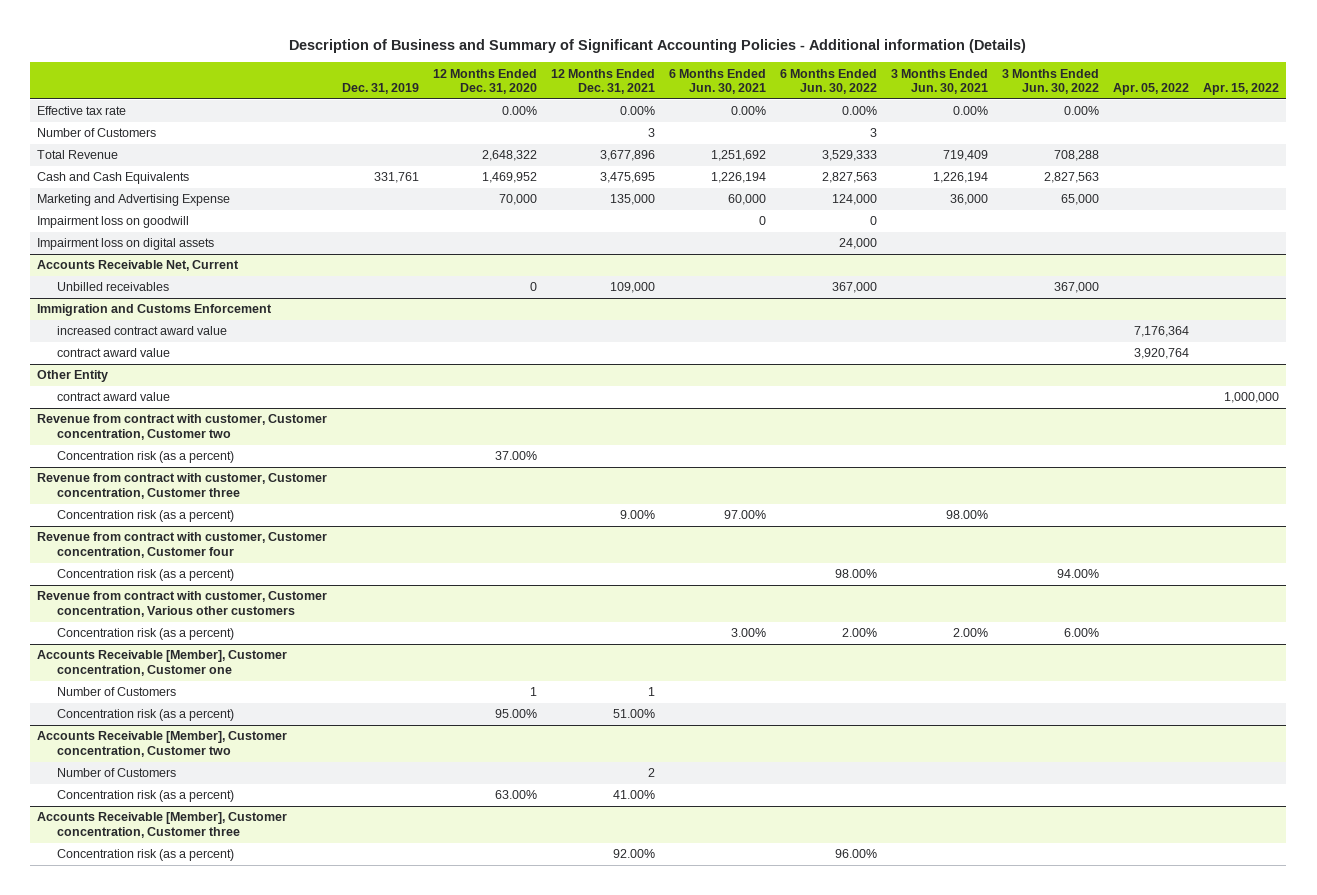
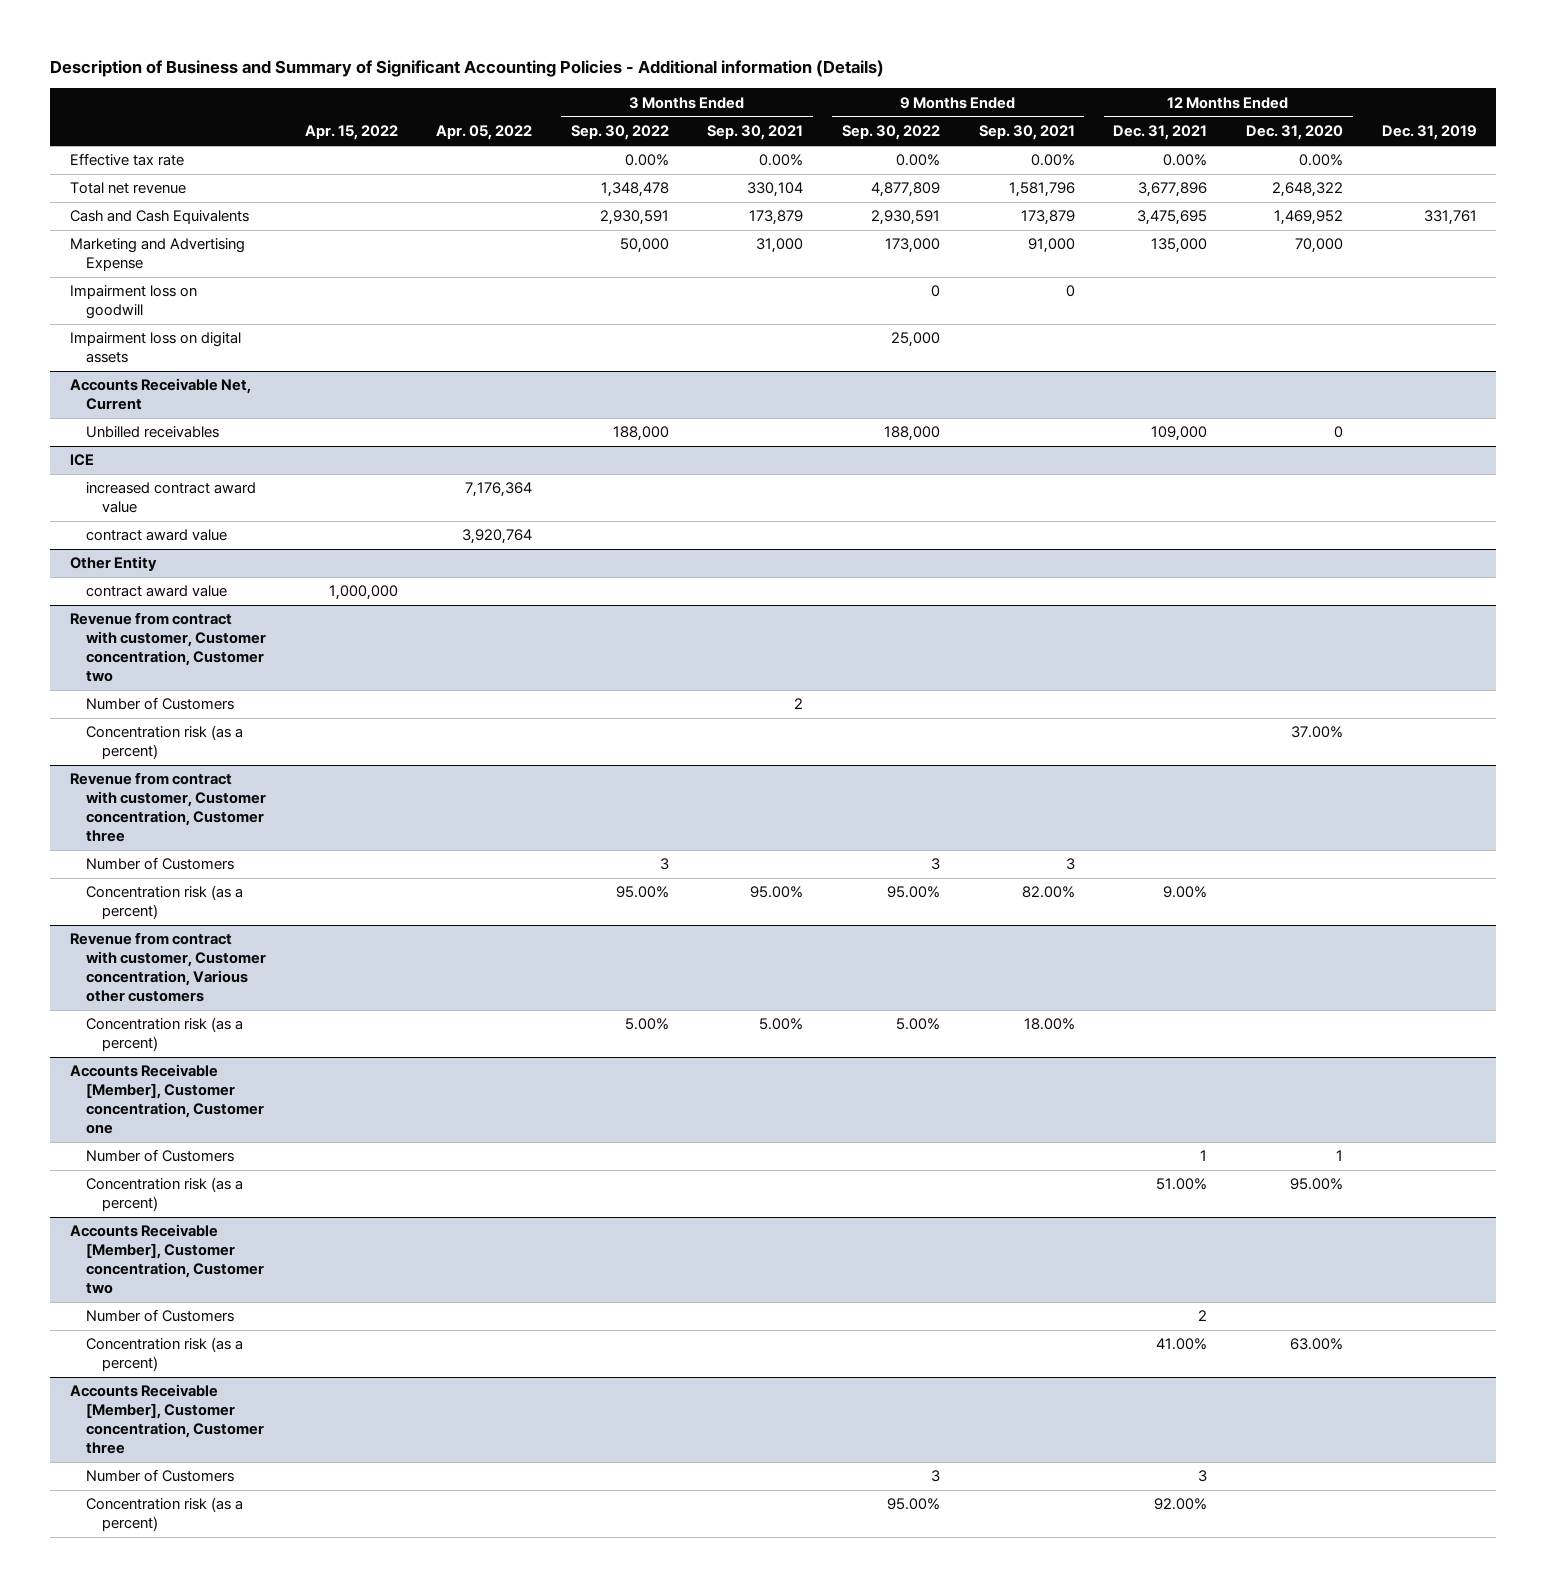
- | Dec. 31, 2019 | 12 Months Ended Dec. 31, 2020 | 12 Months Ended Dec. 31, 2021 | 6 Months Ended Jun. 30, 2021 | 6 Months Ended Jun. 30, 2022 | 3 Months Ended Jun. 30, 2021 | 3 Months Ended Jun. 30, 2022 | Apr. 05, 2022 | Apr. 15, 2022
+ | Apr. 15, 2022 | Apr. 05, 2022 | 3 Months Ended Sep. 30, 2022 | 3 Months Ended Sep. 30, 2021 | 9 Months Ended Sep. 30, 2022 | 9 Months Ended Sep. 30, 2021 | 12 Months Ended Dec. 31, 2021 | 12 Months Ended Dec. 31, 2020 | Dec. 31, 2019
- Number of Customers | | | 3 | | 3 | | | |
- Total Revenue | | 2,648,322 | 3,677,896 | 1,251,692 | 3,529,333 | 719,409 | 708,288 | |
+ Total net revenue | | | 1,348,478 | 330,104 | 4,877,809 | 1,581,796 | 3,677,896 | 2,648,322 |
- Immigration and Customs Enforcement
+ ICE
@ Revenue from contract with customer, Customer concentration, Customer two
+ Number of Customers | | | | 2 | | | | |
@ Revenue from contract with customer, Customer concentration, Customer three
+ Number of Customers | | | 3 | | 3 | 3 | | |
- Revenue from contract with customer, Customer concentration, Customer four
- Concentration risk (as a percent) | | | | | 98.00% | | 94.00% | |
@ Accounts Receivable [Member], Customer concentration, Customer three
+ Number of Customers | | | | | 3 | | 3 | |

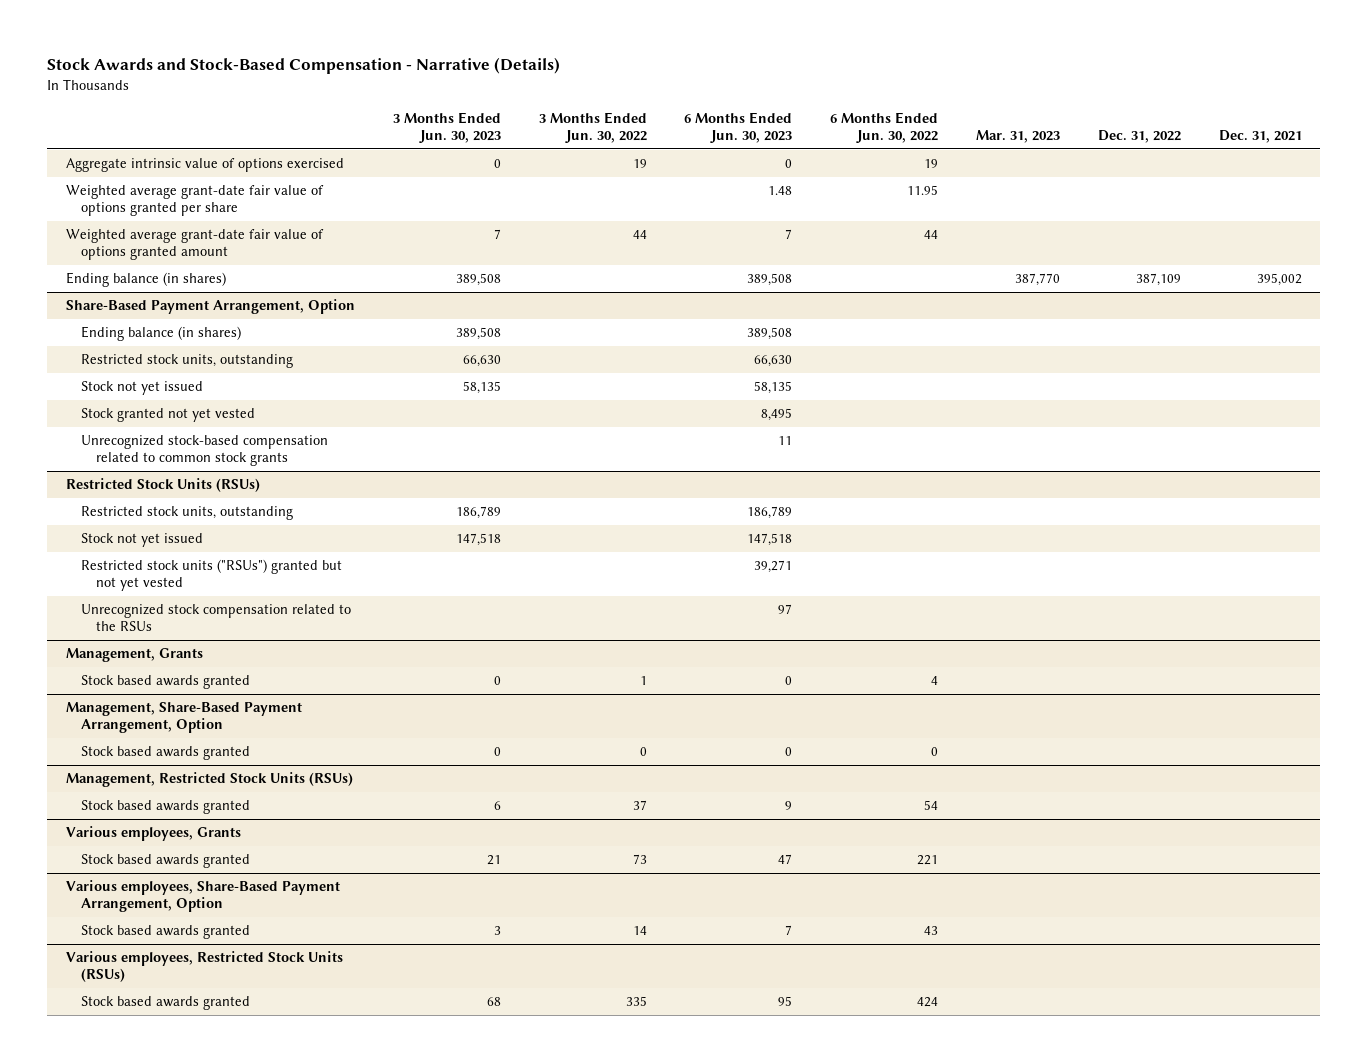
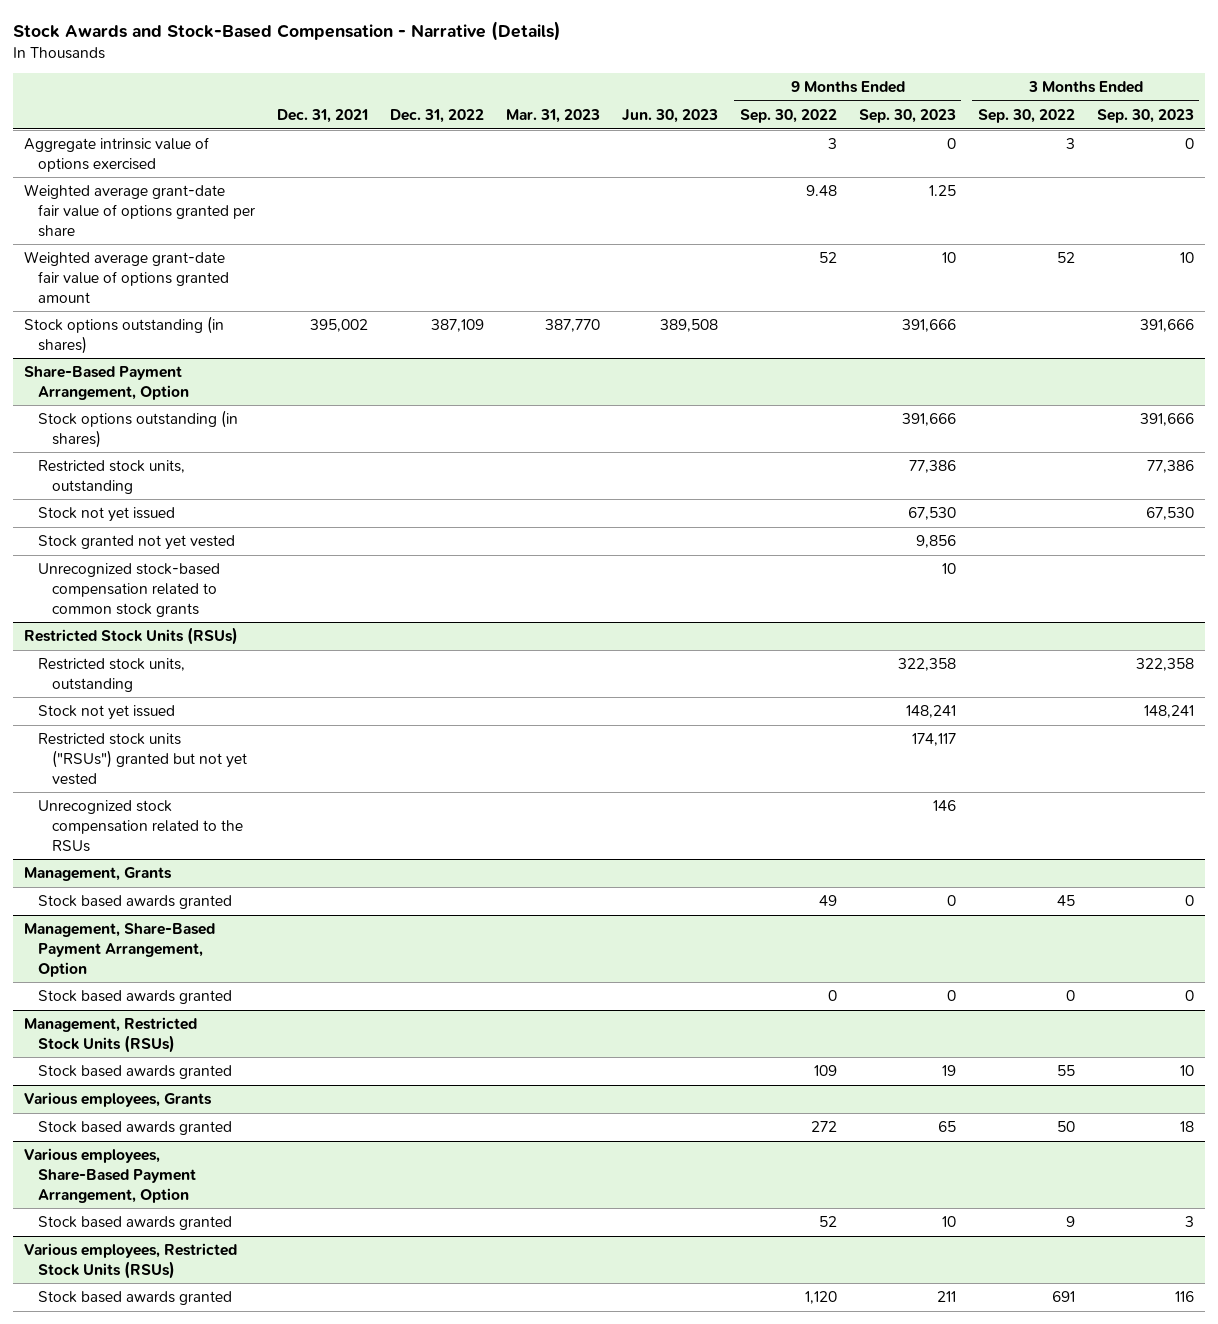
- | 3 Months Ended Jun. 30, 2023 | 3 Months Ended Jun. 30, 2022 | 6 Months Ended Jun. 30, 2023 | 6 Months Ended Jun. 30, 2022 | Mar. 31, 2023 | Dec. 31, 2022 | Dec. 31, 2021
+ | Dec. 31, 2021 | Dec. 31, 2022 | Mar. 31, 2023 | Jun. 30, 2023 | 9 Months Ended Sep. 30, 2022 | 9 Months Ended Sep. 30, 2023 | 3 Months Ended Sep. 30, 2022 | 3 Months Ended Sep. 30, 2023
- Ending balance (in shares) | 389,508 | | 389,508 | | 387,770 | 387,109 | 395,002
+ Stock options outstanding (in shares) | 395,002 | 387,109 | 387,770 | 389,508 | | 391,666 | | 391,666
@ Share-Based Payment Arrangement, Option
- Ending balance (in shares) | 389,508 | | 389,508 | | | |
+ Stock options outstanding (in shares) | | | | | | 391,666 | | 391,666

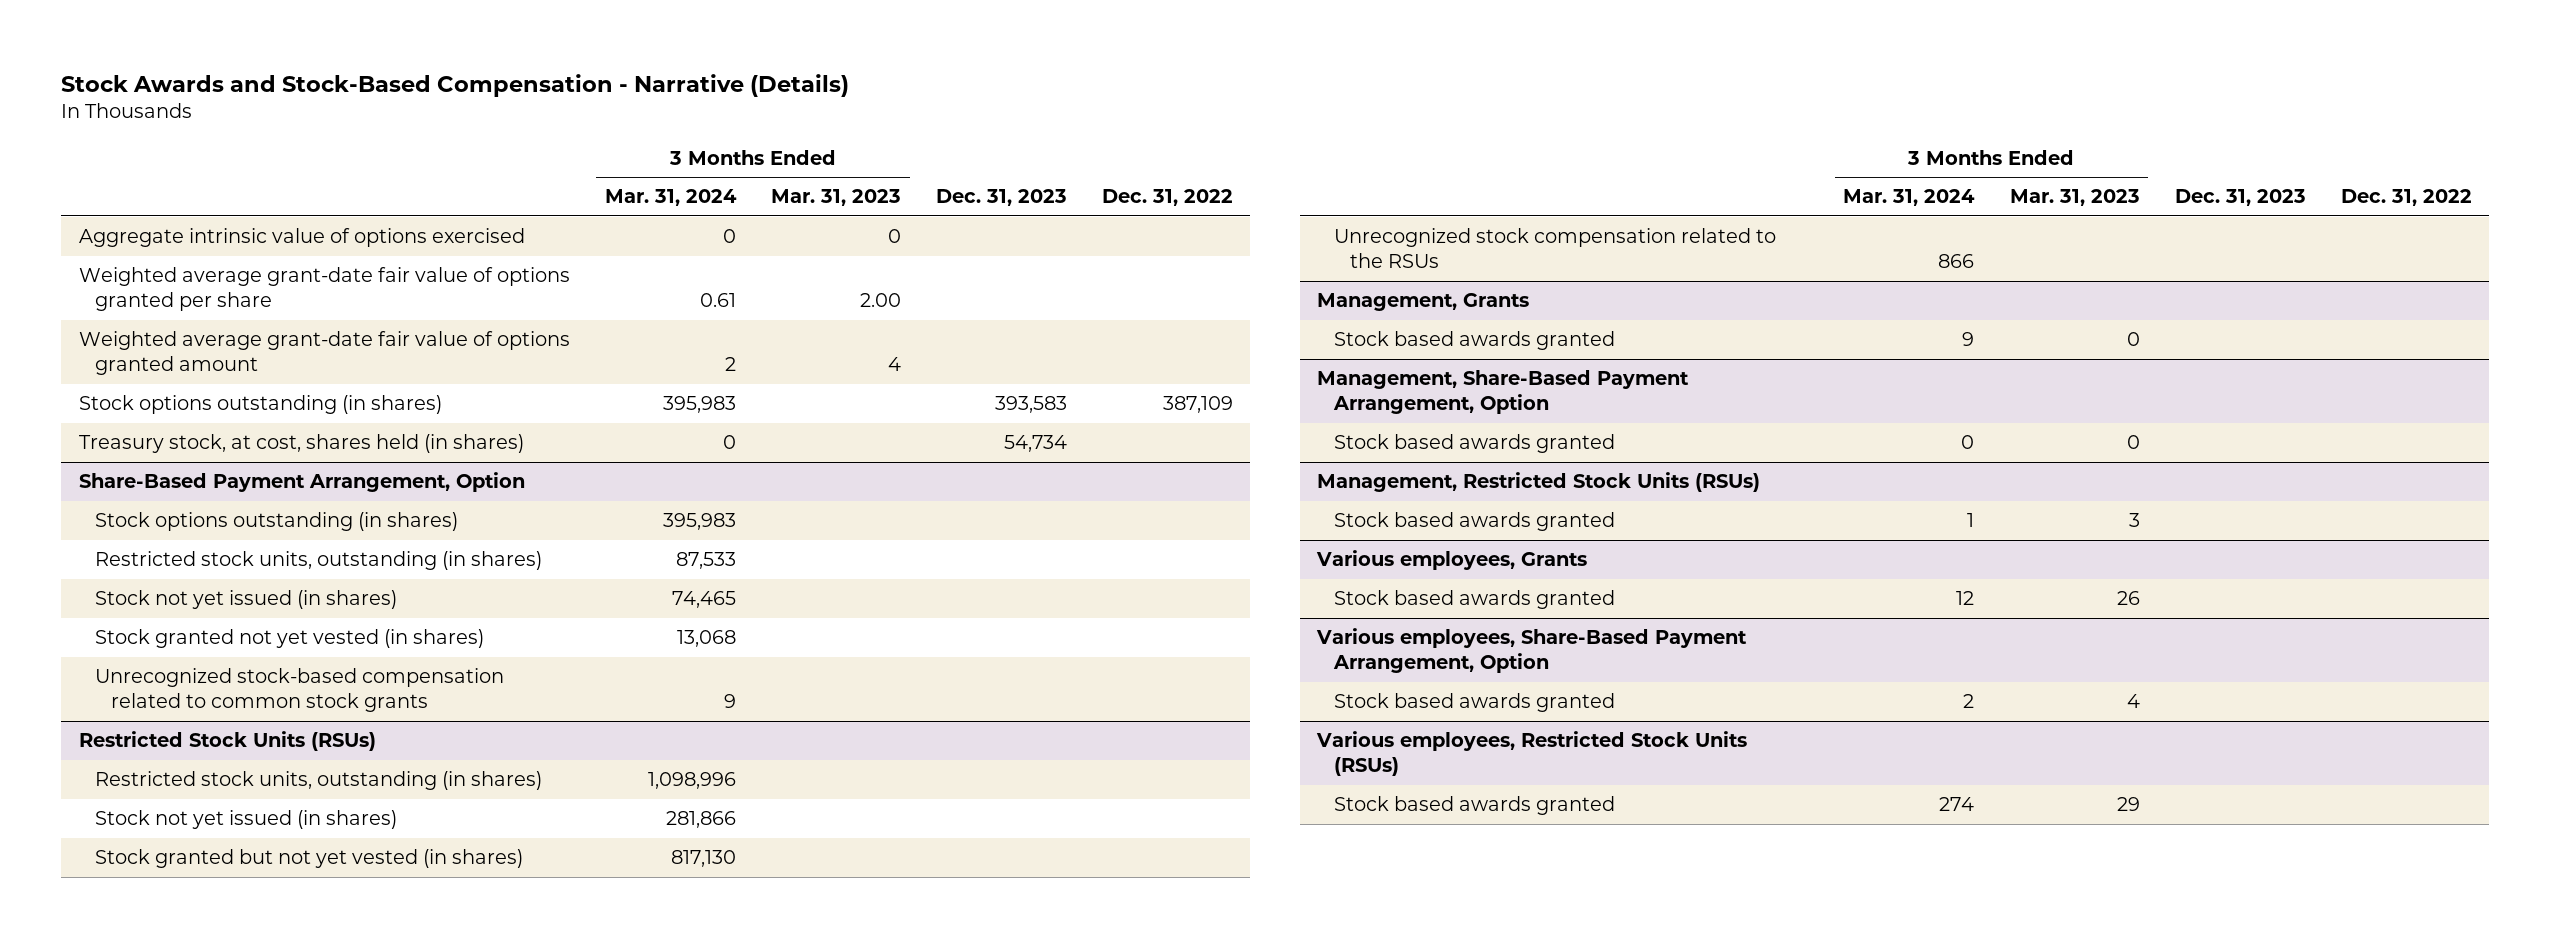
- | Dec. 31, 2021 | Dec. 31, 2022 | Mar. 31, 2023 | Jun. 30, 2023 | 9 Months Ended Sep. 30, 2022 | 9 Months Ended Sep. 30, 2023 | 3 Months Ended Sep. 30, 2022 | 3 Months Ended Sep. 30, 2023
+ | 3 Months Ended Mar. 31, 2024 | 3 Months Ended Mar. 31, 2023 | Dec. 31, 2023 | Dec. 31, 2022
+ Treasury stock, at cost, shares held (in shares) | 0 | | 54,734 |
@ Share-Based Payment Arrangement, Option
- Restricted stock units, outstanding | | | | | | 77,386 | | 77,386
- Stock not yet issued | | | | | | 67,530 | | 67,530
- Stock granted not yet vested | | | | | | 9,856 | |
+ Restricted stock units, outstanding (in shares) | 87,533 | | |
+ Stock not yet issued (in shares) | 74,465 | | |
+ Stock granted not yet vested (in shares) | 13,068 | | |
@ Restricted Stock Units (RSUs)
- Restricted stock units, outstanding | | | | | | 322,358 | | 322,358
- Stock not yet issued | | | | | | 148,241 | | 148,241
- Restricted stock units ("RSUs") granted but not yet vested | | | | | | 174,117 | |
+ Restricted stock units, outstanding (in shares) | 1,098,996 | | |
+ Stock not yet issued (in shares) | 281,866 | | |
+ Stock granted but not yet vested (in shares) | 817,130 | | |

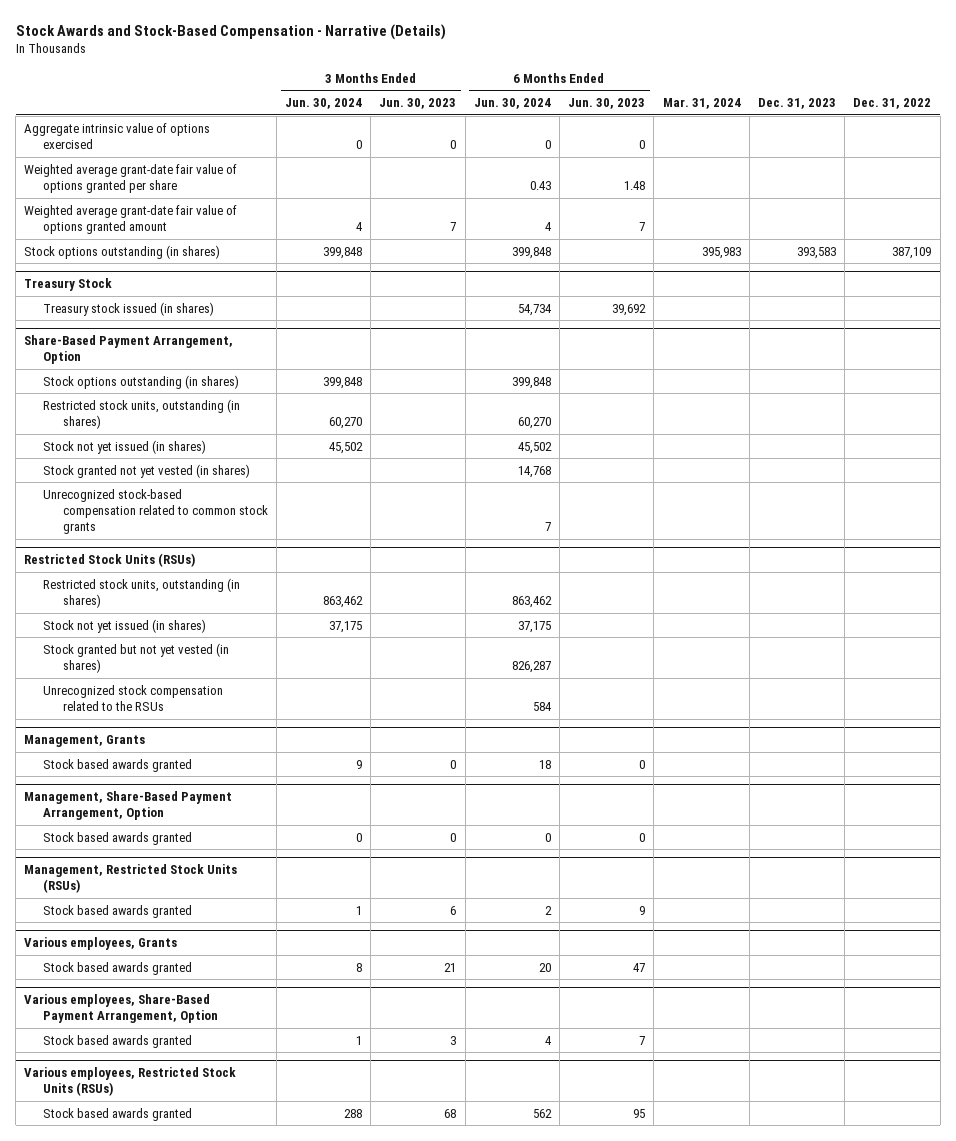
- | 3 Months Ended Mar. 31, 2024 | 3 Months Ended Mar. 31, 2023 | Dec. 31, 2023 | Dec. 31, 2022
+ | 3 Months Ended Jun. 30, 2024 | 3 Months Ended Jun. 30, 2023 | 6 Months Ended Jun. 30, 2024 | 6 Months Ended Jun. 30, 2023 | Mar. 31, 2024 | Dec. 31, 2023 | Dec. 31, 2022
- Treasury stock, at cost, shares held (in shares) | 0 | | 54,734 |
+ Treasury Stock
+ Treasury stock issued (in shares) | | | 54,734 | 39,692 | | |

